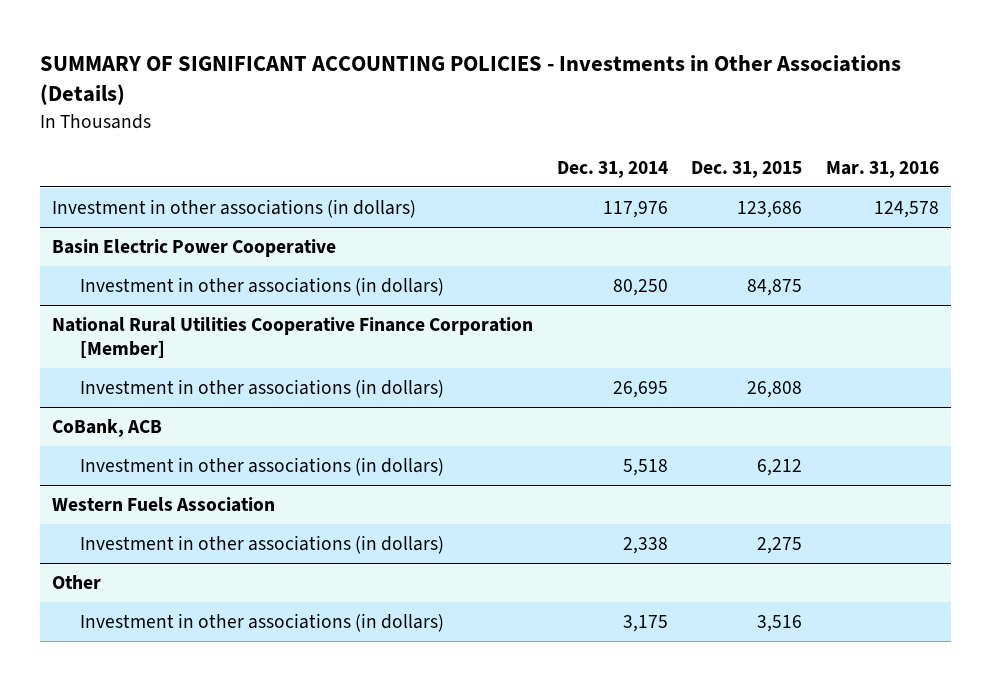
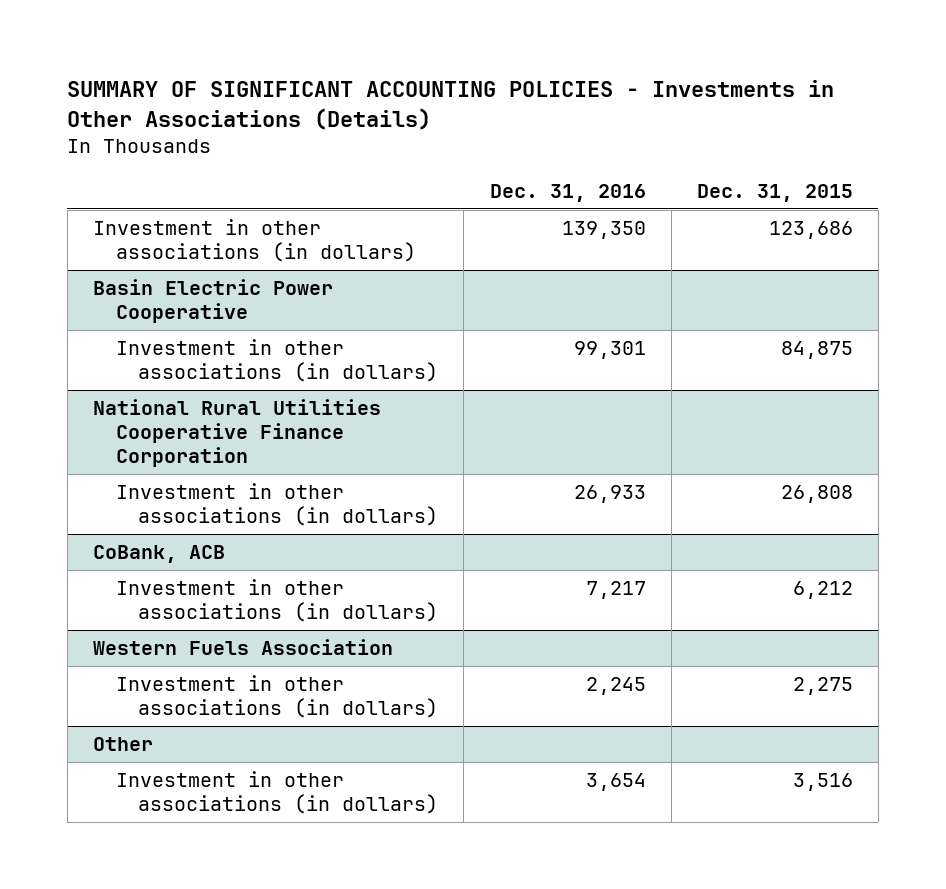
- | Dec. 31, 2014 | Dec. 31, 2015 | Mar. 31, 2016
+ | Dec. 31, 2016 | Dec. 31, 2015
- National Rural Utilities Cooperative Finance Corporation [Member]
+ National Rural Utilities Cooperative Finance Corporation

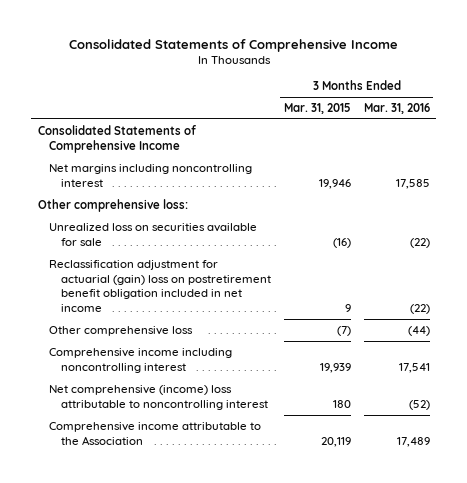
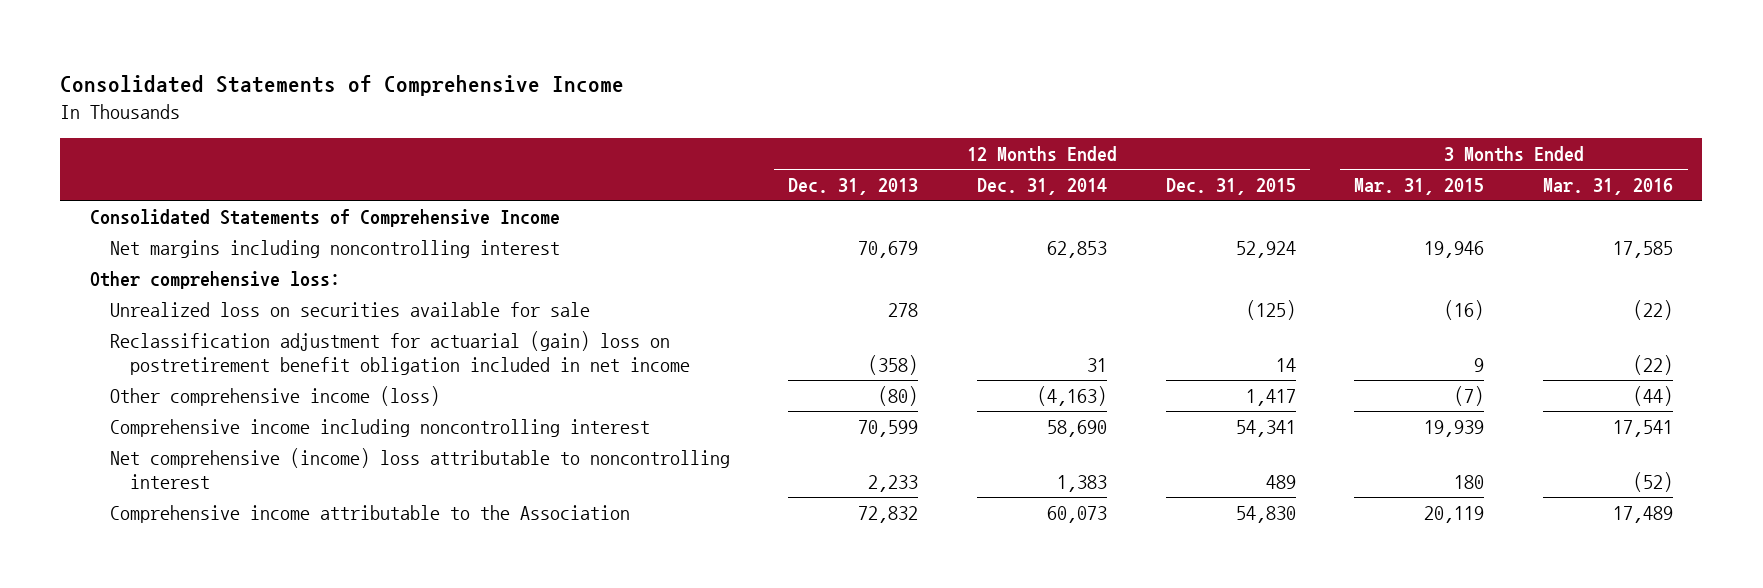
- | 3 Months Ended Mar. 31, 2015 | 3 Months Ended Mar. 31, 2016
+ | 12 Months Ended Dec. 31, 2013 | 12 Months Ended Dec. 31, 2014 | 12 Months Ended Dec. 31, 2015 | 3 Months Ended Mar. 31, 2015 | 3 Months Ended Mar. 31, 2016
- Other comprehensive loss | (7) | (44)
+ Other comprehensive income (loss) | (80) | (4,163) | 1,417 | (7) | (44)

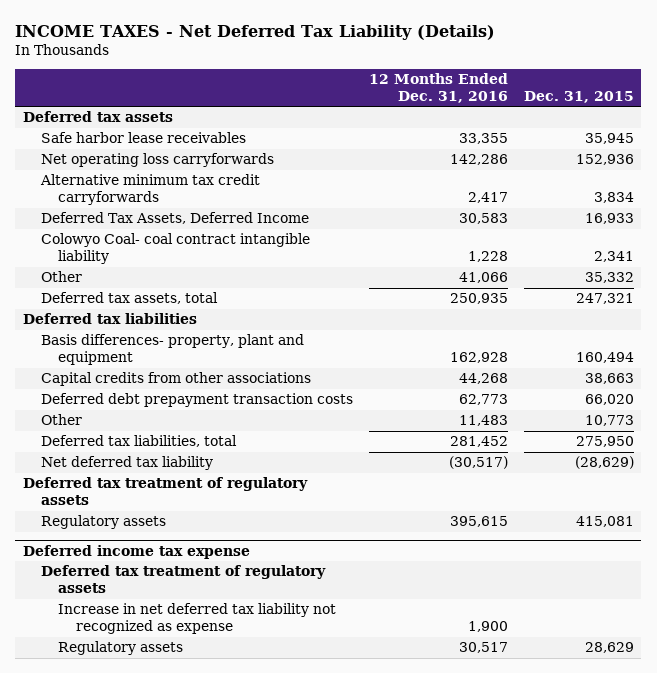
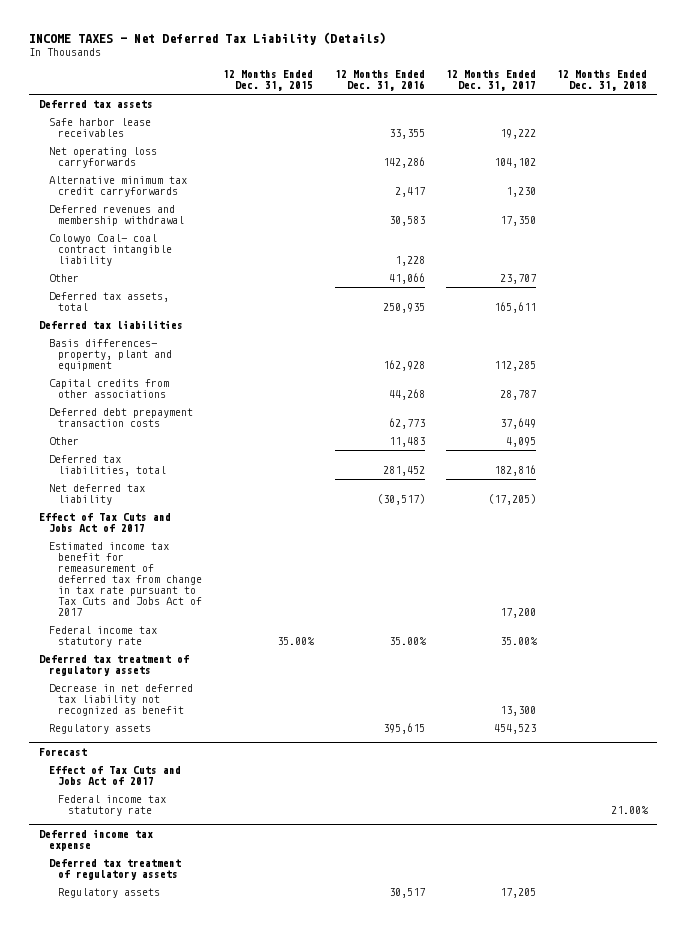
- | 12 Months Ended Dec. 31, 2016 | Dec. 31, 2015
+ | 12 Months Ended Dec. 31, 2015 | 12 Months Ended Dec. 31, 2016 | 12 Months Ended Dec. 31, 2017 | 12 Months Ended Dec. 31, 2018
- Deferred Tax Assets, Deferred Income | 30,583 | 16,933
+ Deferred revenues and membership withdrawal | | 30,583 | 17,350 |
+ Effect of Tax Cuts and Jobs Act of 2017
+ Estimated income tax benefit for remeasurement of deferred tax from change in tax rate pursuant to Tax Cuts and Jobs Act of 2017 | | | 17,200 |
+ Federal income tax statutory rate | 35.00% | 35.00% | 35.00% |
+ Decrease in net deferred tax liability not recognized as benefit | | | 13,300 |
+ Forecast
+ Effect of Tax Cuts and Jobs Act of 2017
+ Federal income tax statutory rate | | | | 21.00%
@ Deferred income tax expense
- Increase in net deferred tax liability not recognized as expense | 1,900 |

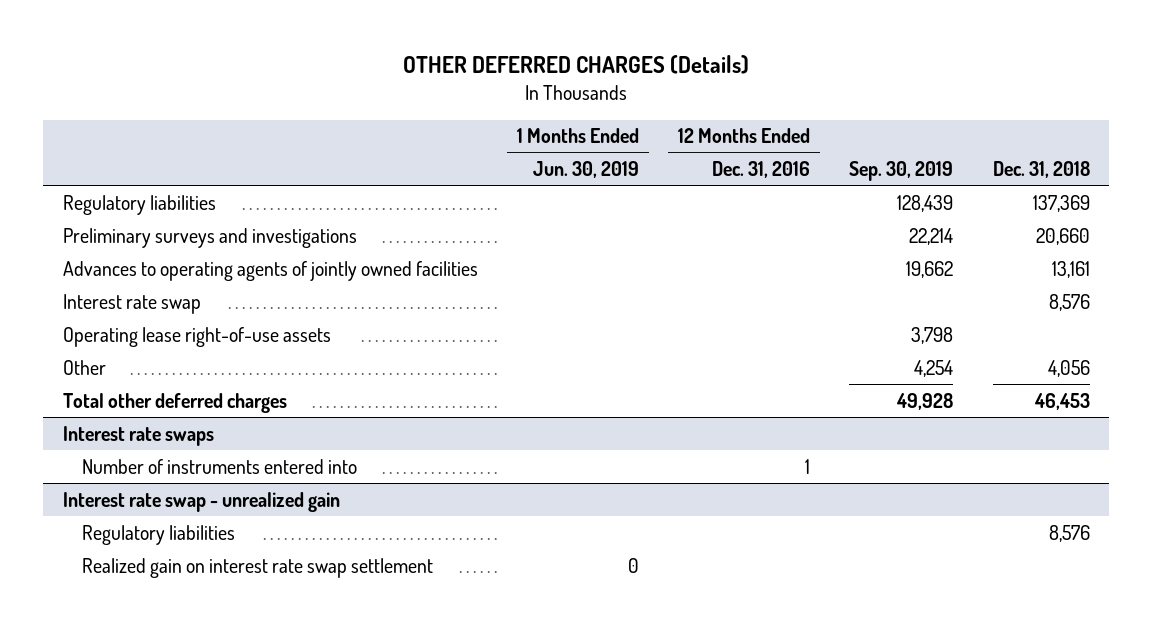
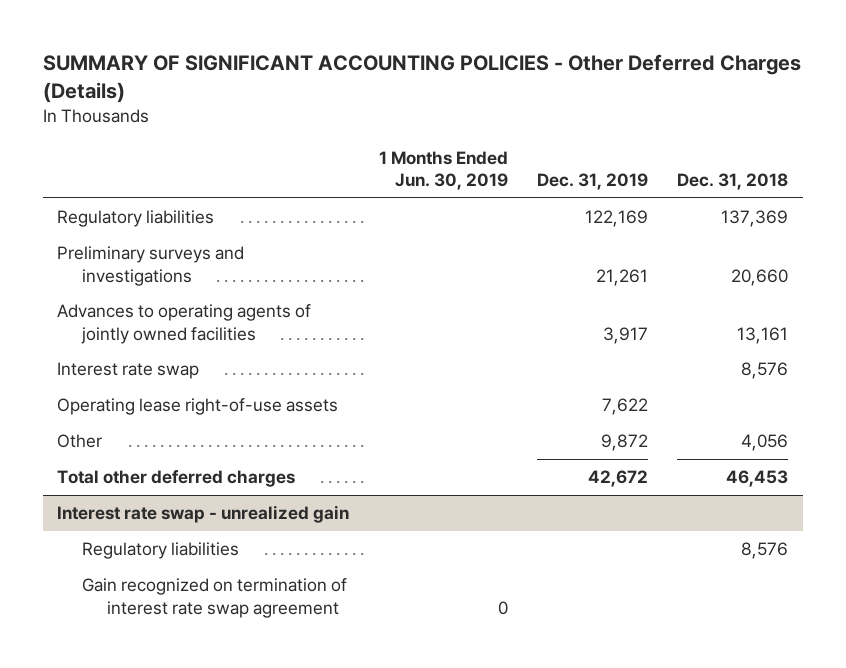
- OTHER DEFERRED CHARGES (Details)
+ SUMMARY OF SIGNIFICANT ACCOUNTING POLICIES - Other Deferred Charges (Details)
- | 1 Months Ended Jun. 30, 2019 | 12 Months Ended Dec. 31, 2016 | Sep. 30, 2019 | Dec. 31, 2018
+ | 1 Months Ended Jun. 30, 2019 | Dec. 31, 2019 | Dec. 31, 2018
- Interest rate swaps
- Number of instruments entered into | | 1 | |
@ Interest rate swap - unrealized gain
- Realized gain on interest rate swap settlement | 0 | | |
+ Gain recognized on termination of interest rate swap agreement | 0 | |

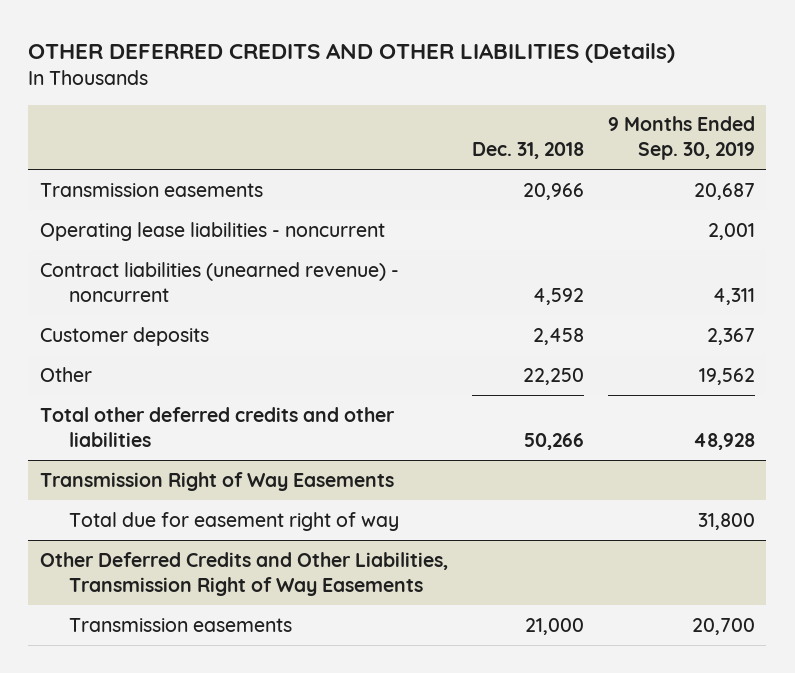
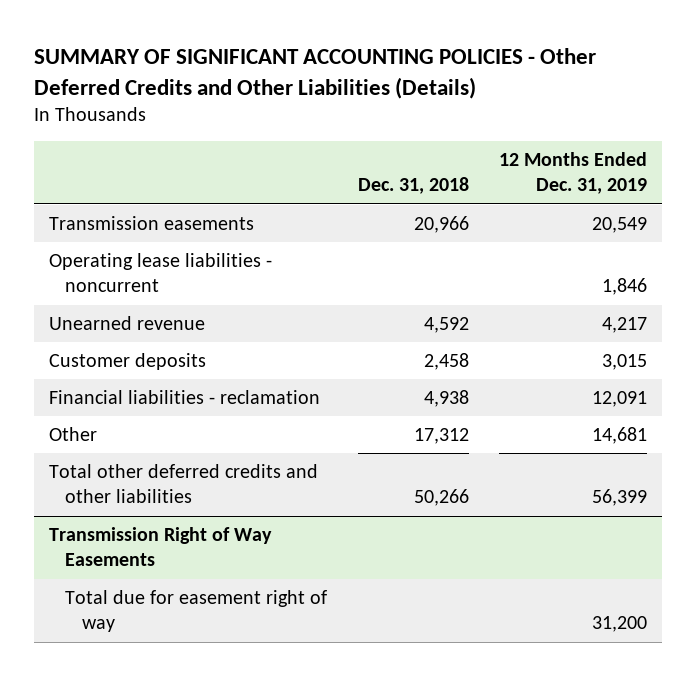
- OTHER DEFERRED CREDITS AND OTHER LIABILITIES (Details)
+ SUMMARY OF SIGNIFICANT ACCOUNTING POLICIES - Other Deferred Credits and Other Liabilities (Details)
- | Dec. 31, 2018 | 9 Months Ended Sep. 30, 2019
+ | Dec. 31, 2018 | 12 Months Ended Dec. 31, 2019
- Contract liabilities (unearned revenue) - noncurrent | 4,592 | 4,311
+ Unearned revenue | 4,592 | 4,217
- Other | 22,250 | 19,562
+ Financial liabilities - reclamation | 4,938 | 12,091
+ Other | 17,312 | 14,681
- Other Deferred Credits and Other Liabilities, Transmission Right of Way Easements
- Transmission easements | 21,000 | 20,700

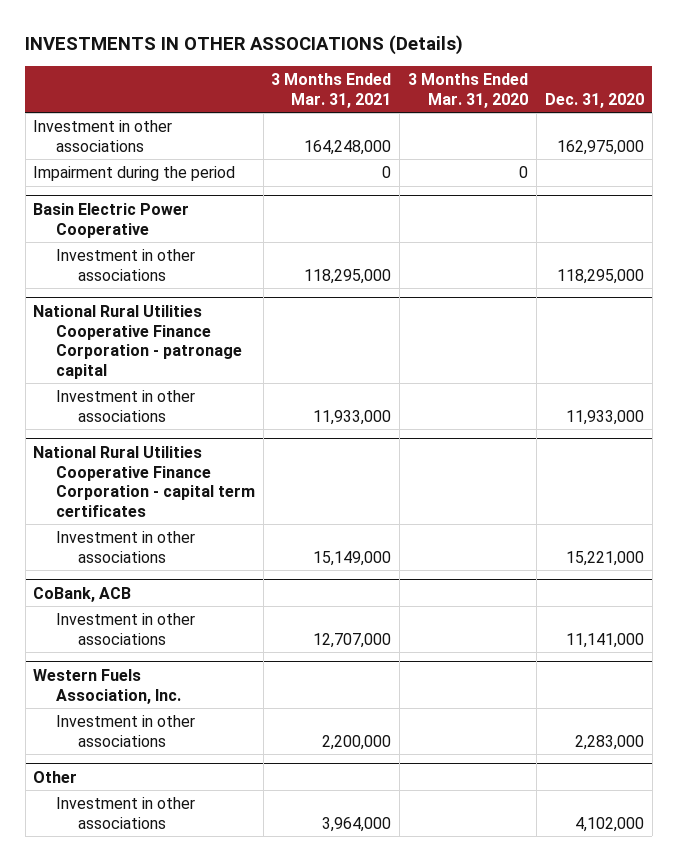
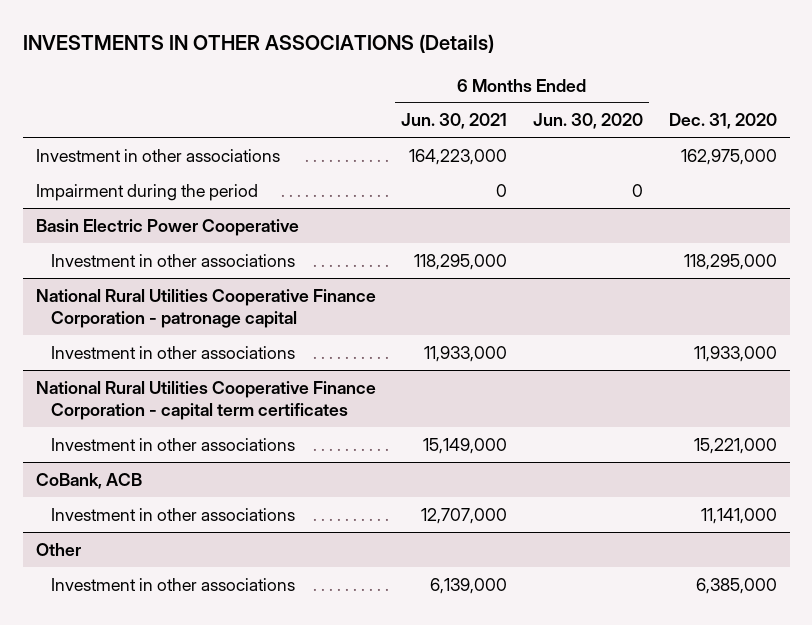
- | 3 Months Ended Mar. 31, 2021 | 3 Months Ended Mar. 31, 2020 | Dec. 31, 2020
+ | 6 Months Ended Jun. 30, 2021 | 6 Months Ended Jun. 30, 2020 | Dec. 31, 2020
- Western Fuels Association, Inc.
- Investment in other associations | 2,200,000 | | 2,283,000
@ Other
- Investment in other associations | 3,964,000 | | 4,102,000
+ Investment in other associations | 6,139,000 | | 6,385,000

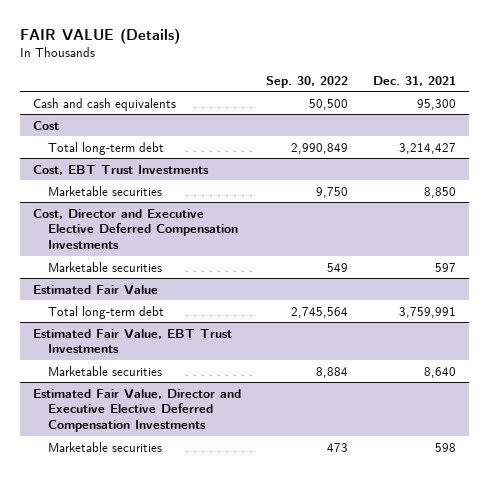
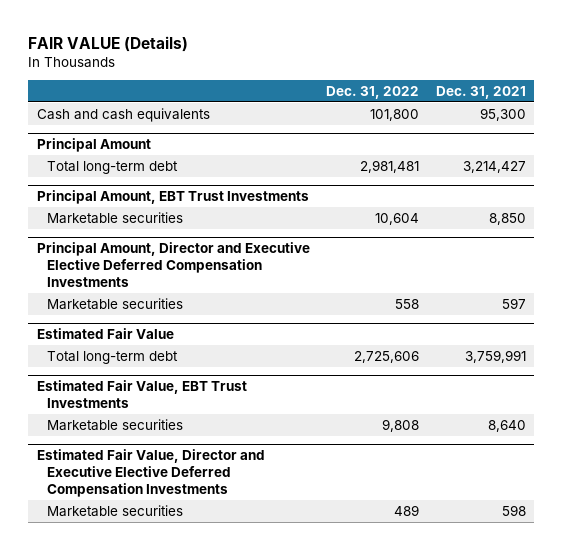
- | Sep. 30, 2022 | Dec. 31, 2021
+ | Dec. 31, 2022 | Dec. 31, 2021
- Cost
+ Principal Amount
- Cost, EBT Trust Investments
+ Principal Amount, EBT Trust Investments
- Cost, Director and Executive Elective Deferred Compensation Investments
+ Principal Amount, Director and Executive Elective Deferred Compensation Investments

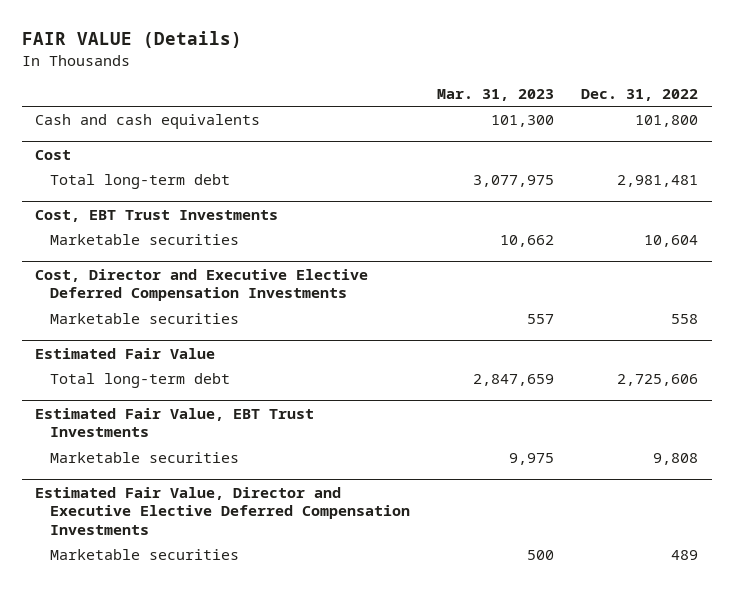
- | Dec. 31, 2022 | Dec. 31, 2021
+ | Mar. 31, 2023 | Dec. 31, 2022
- Principal Amount
+ Cost
- Principal Amount, EBT Trust Investments
+ Cost, EBT Trust Investments
- Principal Amount, Director and Executive Elective Deferred Compensation Investments
+ Cost, Director and Executive Elective Deferred Compensation Investments

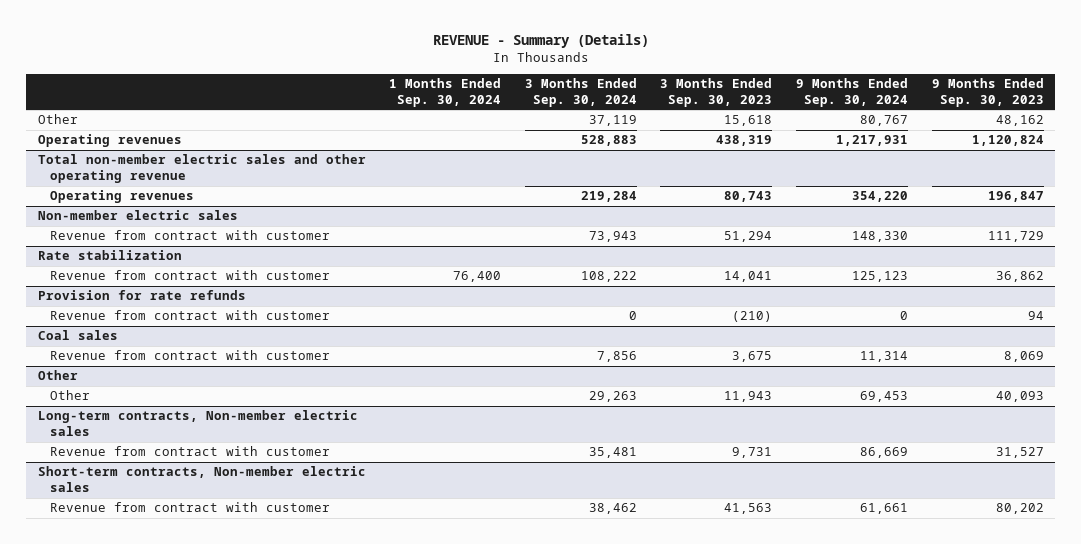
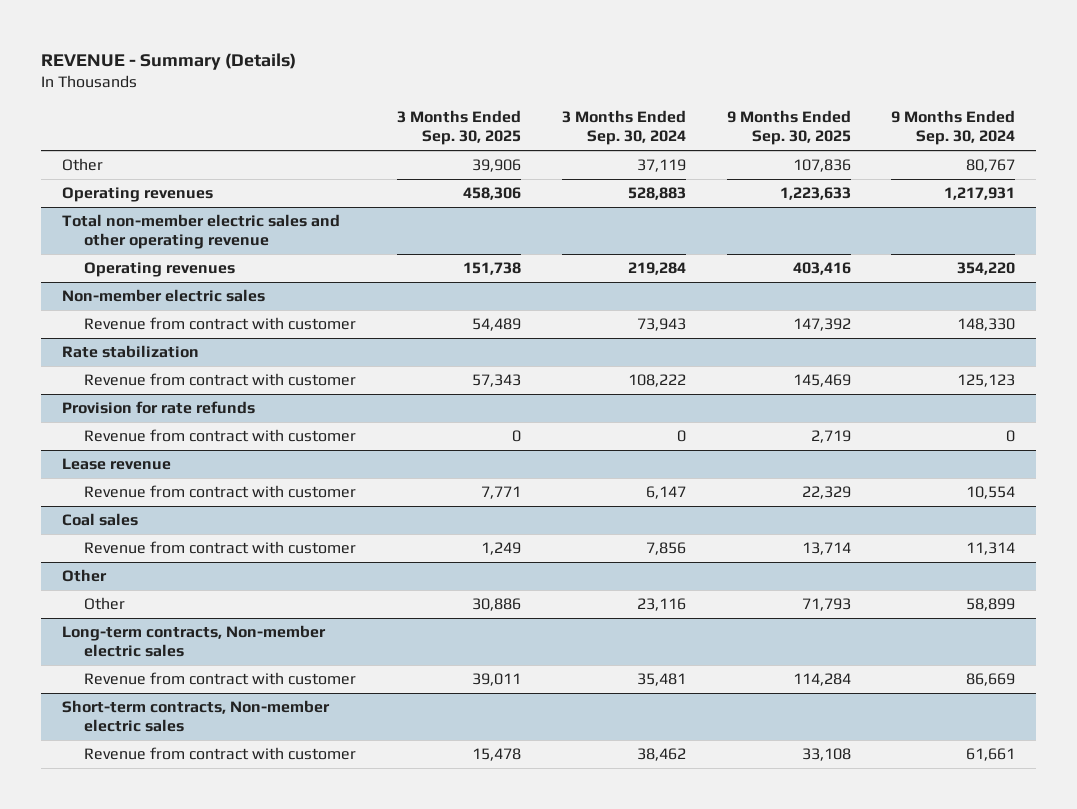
- | 1 Months Ended Sep. 30, 2024 | 3 Months Ended Sep. 30, 2024 | 3 Months Ended Sep. 30, 2023 | 9 Months Ended Sep. 30, 2024 | 9 Months Ended Sep. 30, 2023
+ | 3 Months Ended Sep. 30, 2025 | 3 Months Ended Sep. 30, 2024 | 9 Months Ended Sep. 30, 2025 | 9 Months Ended Sep. 30, 2024
+ Lease revenue
+ Revenue from contract with customer | 7,771 | 6,147 | 22,329 | 10,554
@ Other
- Other | | 29,263 | 11,943 | 69,453 | 40,093
+ Other | 30,886 | 23,116 | 71,793 | 58,899

